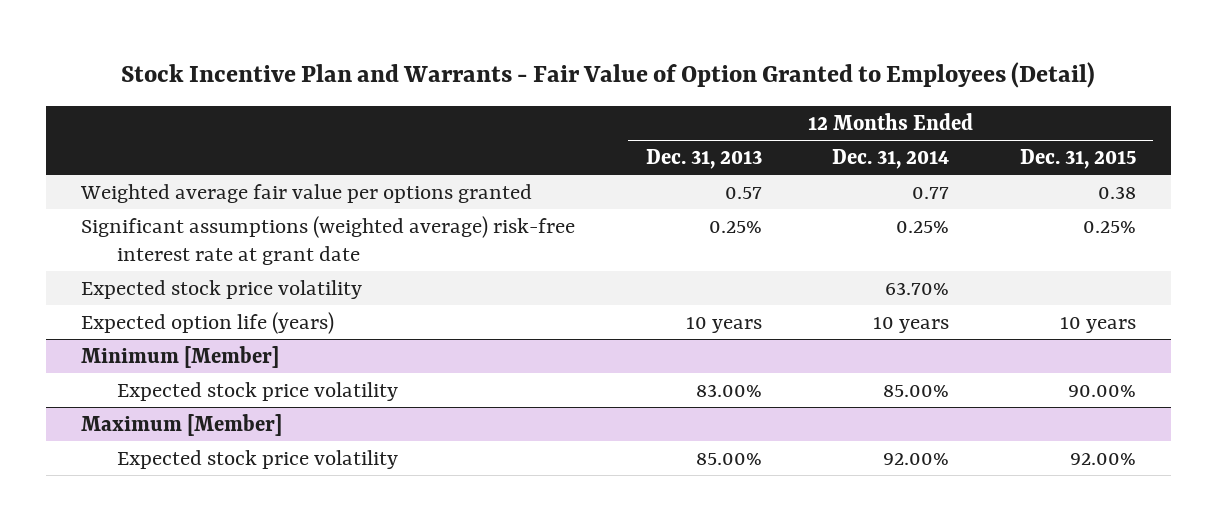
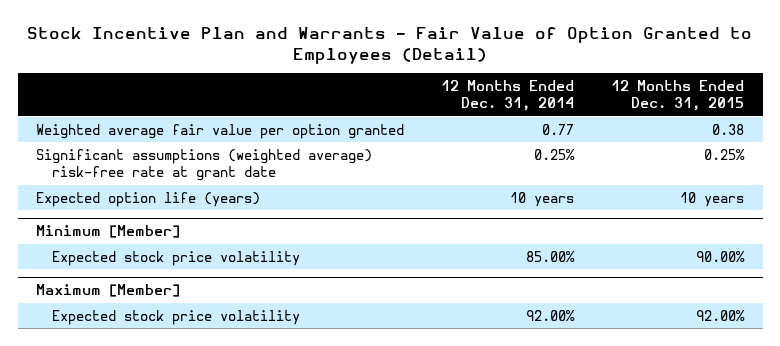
- | 12 Months Ended Dec. 31, 2013 | 12 Months Ended Dec. 31, 2014 | 12 Months Ended Dec. 31, 2015
+ | 12 Months Ended Dec. 31, 2014 | 12 Months Ended Dec. 31, 2015
- Weighted average fair value per options granted | 0.57 | 0.77 | 0.38
- Significant assumptions (weighted average) risk-free interest rate at grant date | 0.25% | 0.25% | 0.25%
- Expected stock price volatility | | 63.70% |
+ Weighted average fair value per option granted | 0.77 | 0.38
+ Significant assumptions (weighted average) risk-free rate at grant date | 0.25% | 0.25%

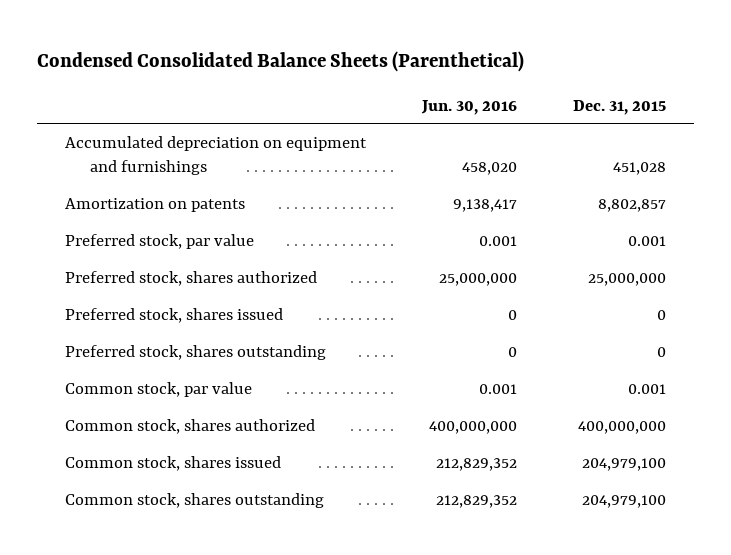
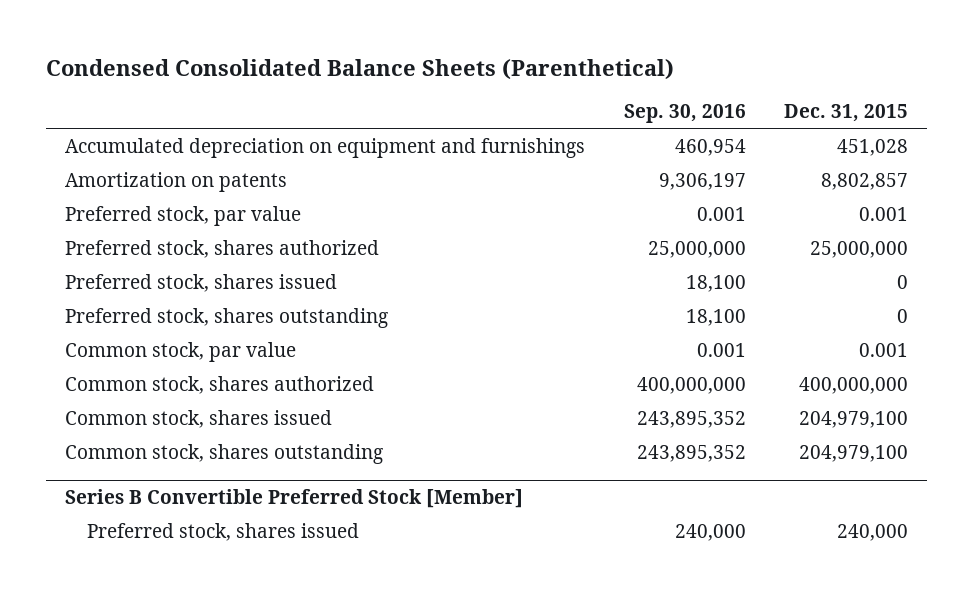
- | Jun. 30, 2016 | Dec. 31, 2015
+ | Sep. 30, 2016 | Dec. 31, 2015
+ Series B Convertible Preferred Stock [Member]
+ Preferred stock, shares issued | 240,000 | 240,000

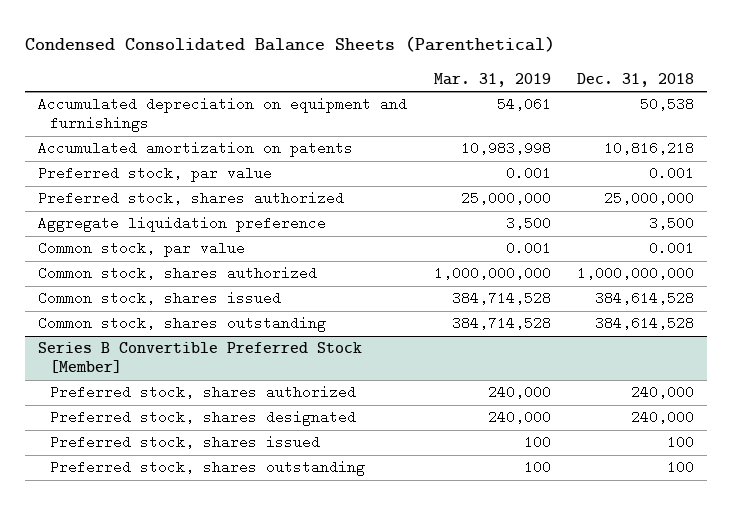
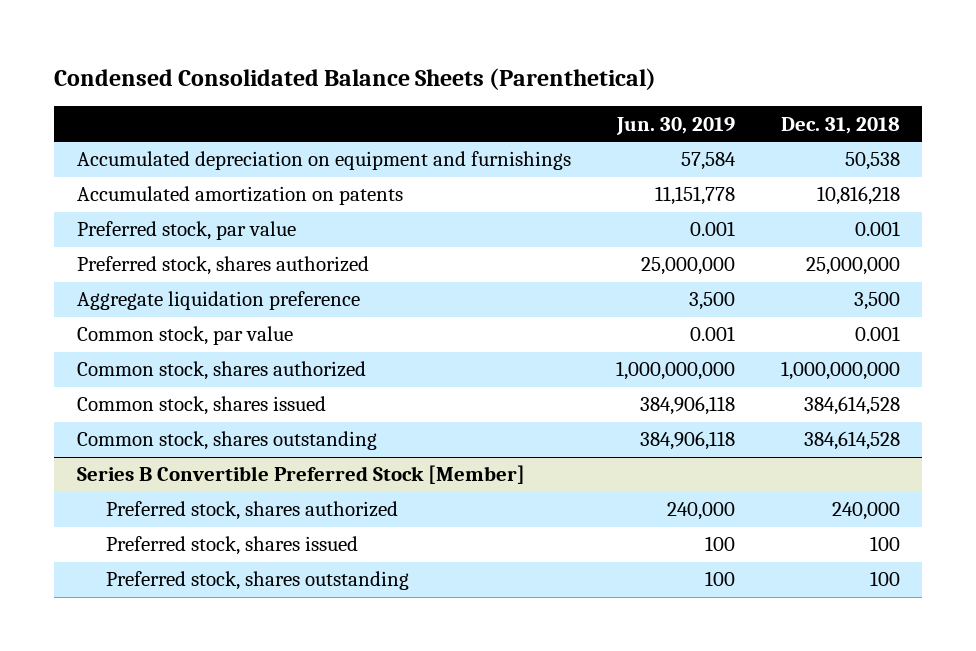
- | Mar. 31, 2019 | Dec. 31, 2018
+ | Jun. 30, 2019 | Dec. 31, 2018
@ Series B Convertible Preferred Stock [Member]
- Preferred stock, shares designated | 240,000 | 240,000

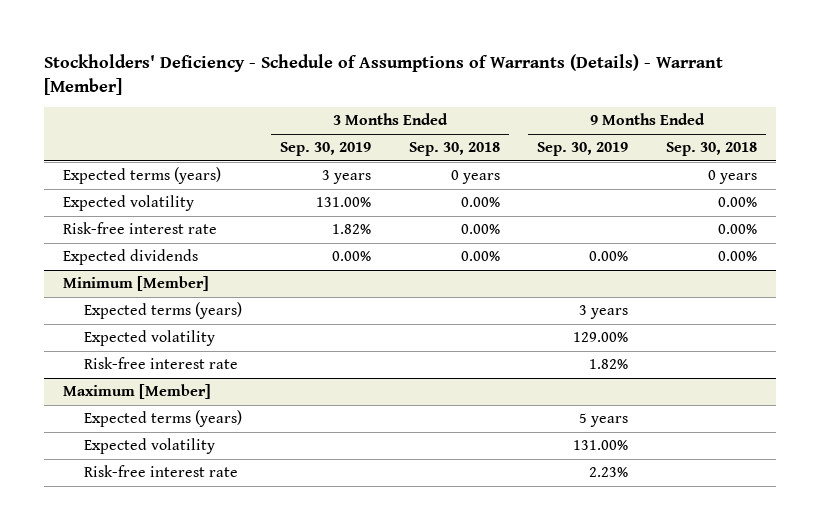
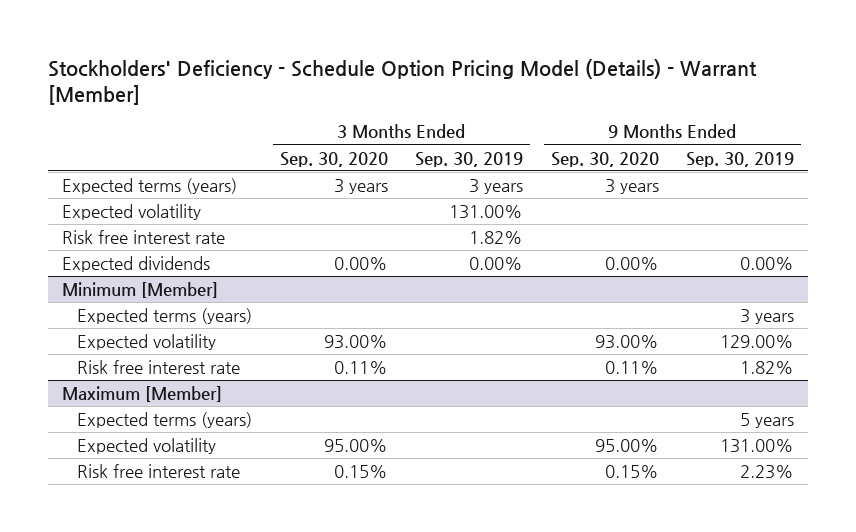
- Stockholders' Deficiency - Schedule of Assumptions of Warrants (Details) - Warrant [Member]
+ Stockholders' Deficiency - Schedule Option Pricing Model (Details) - Warrant [Member]
- | 3 Months Ended Sep. 30, 2019 | 3 Months Ended Sep. 30, 2018 | 9 Months Ended Sep. 30, 2019 | 9 Months Ended Sep. 30, 2018
+ | 3 Months Ended Sep. 30, 2020 | 3 Months Ended Sep. 30, 2019 | 9 Months Ended Sep. 30, 2020 | 9 Months Ended Sep. 30, 2019
- Risk-free interest rate | 1.82% | 0.00% | | 0.00%
+ Risk free interest rate | | 1.82% | |
@ Minimum [Member]
- Risk-free interest rate | | | 1.82% |
+ Risk free interest rate | 0.11% | | 0.11% | 1.82%
@ Maximum [Member]
- Risk-free interest rate | | | 2.23% |
+ Risk free interest rate | 0.15% | | 0.15% | 2.23%

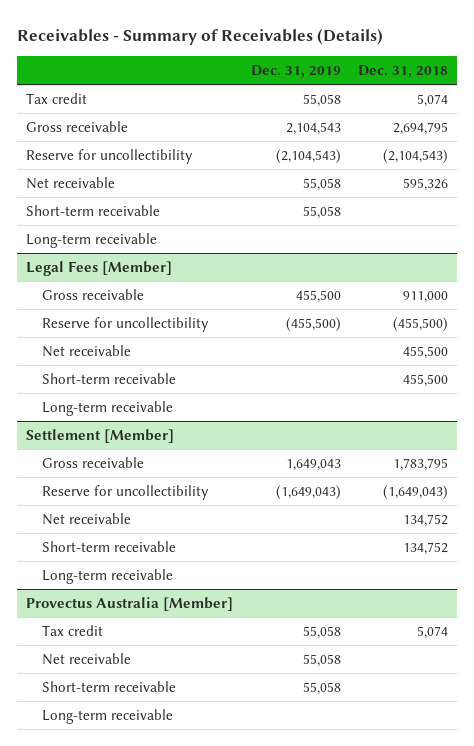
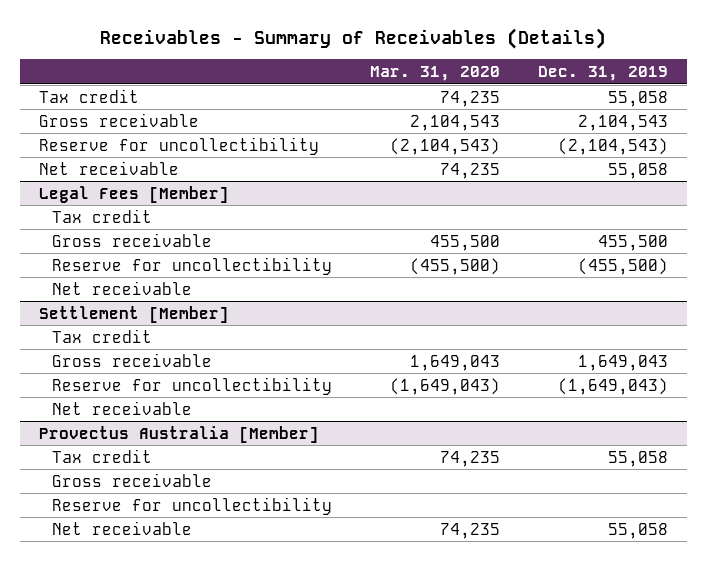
- | Dec. 31, 2019 | Dec. 31, 2018
+ | Mar. 31, 2020 | Dec. 31, 2019
- Short-term receivable | 55,058 |
- Long-term receivable
@ Legal Fees [Member]
+ Tax credit
- Short-term receivable | | 455,500
- Long-term receivable
@ Settlement [Member]
+ Tax credit
- Short-term receivable | | 134,752
- Long-term receivable
@ Provectus Australia [Member]
+ Gross receivable
+ Reserve for uncollectibility
- Short-term receivable | 55,058 |
- Long-term receivable

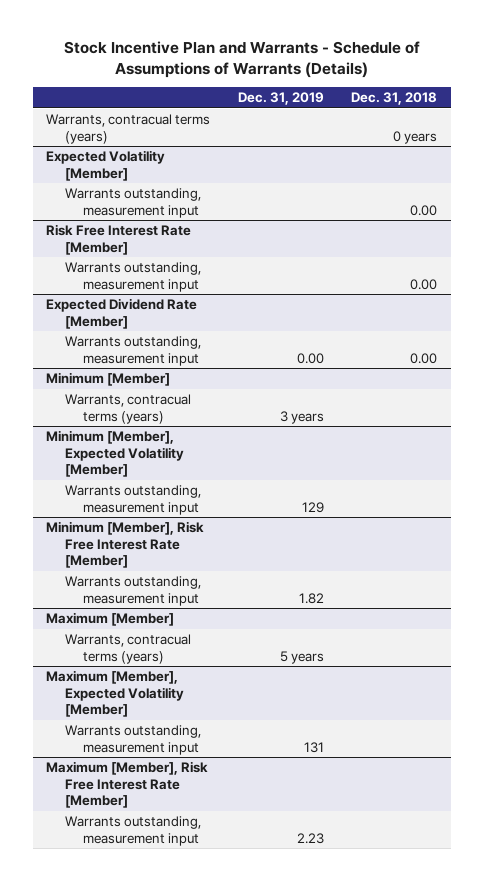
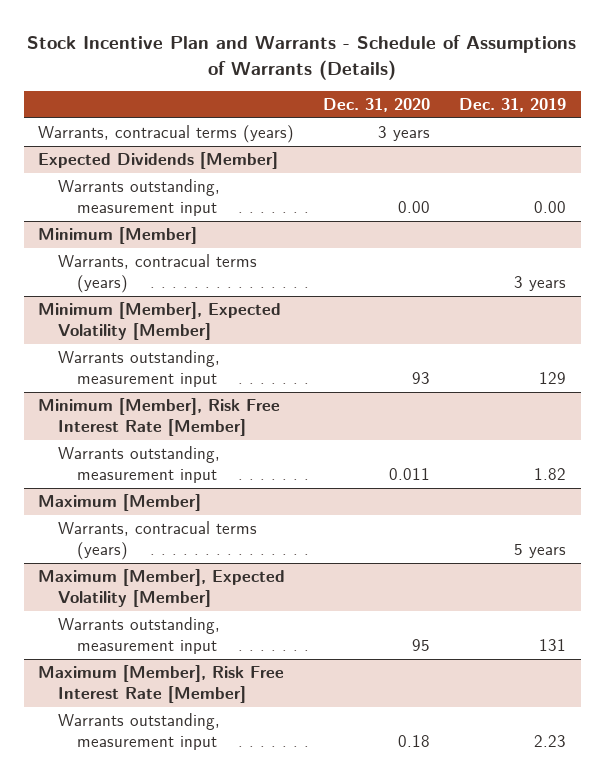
- | Dec. 31, 2019 | Dec. 31, 2018
+ | Dec. 31, 2020 | Dec. 31, 2019
- Expected Volatility [Member]
- Warrants outstanding, measurement input | | 0.00
- Risk Free Interest Rate [Member]
- Warrants outstanding, measurement input | | 0.00
- Expected Dividend Rate [Member]
+ Expected Dividends [Member]

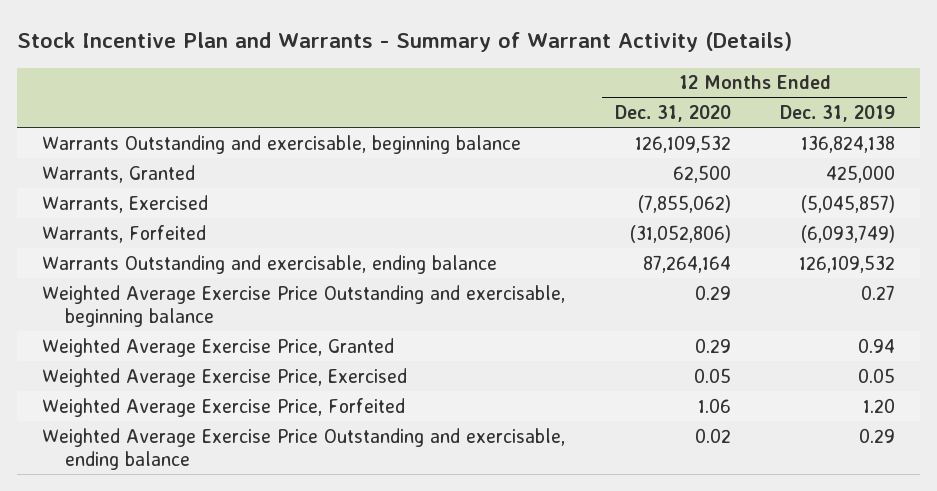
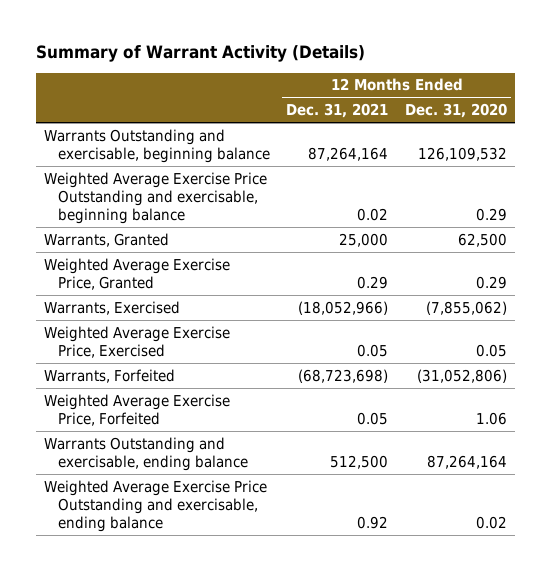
- Stock Incentive Plan and Warrants - Summary of Warrant Activity (Details)
+ Summary of Warrant Activity (Details)
- | 12 Months Ended Dec. 31, 2020 | 12 Months Ended Dec. 31, 2019
+ | 12 Months Ended Dec. 31, 2021 | 12 Months Ended Dec. 31, 2020
moved down: Warrants, Granted | 25,000 | 62,500
moved down: Warrants, Exercised | (18,052,966) | (7,855,062)
moved down: Warrants, Forfeited | (68,723,698) | (31,052,806)
moved down: Warrants Outstanding and exercisable, ending balance | 512,500 | 87,264,164

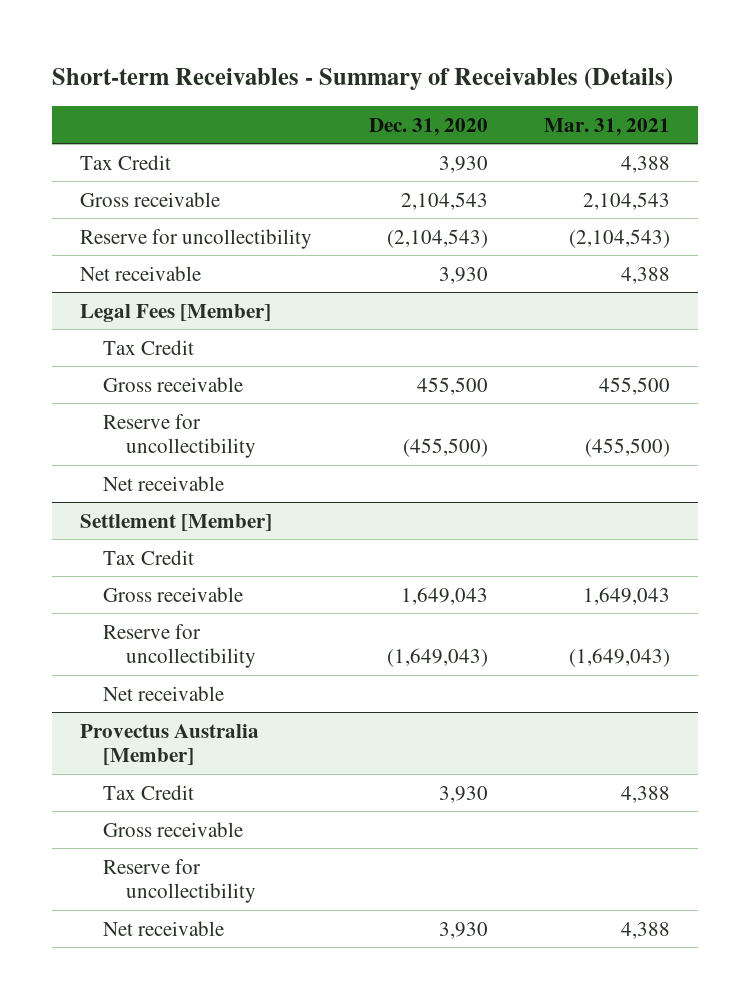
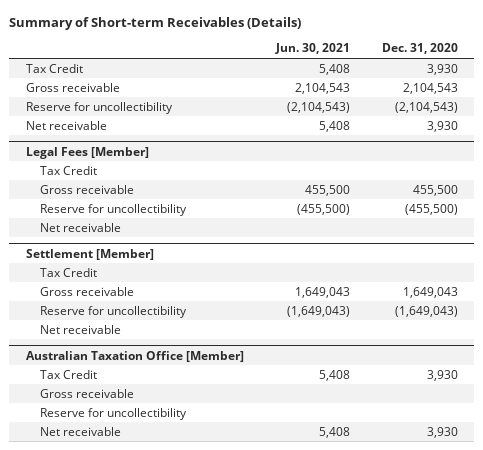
- Short-term Receivables - Summary of Receivables (Details)
+ Summary of Short-term Receivables (Details)
- | Dec. 31, 2020 | Mar. 31, 2021
+ | Jun. 30, 2021 | Dec. 31, 2020
- Provectus Australia [Member]
+ Australian Taxation Office [Member]

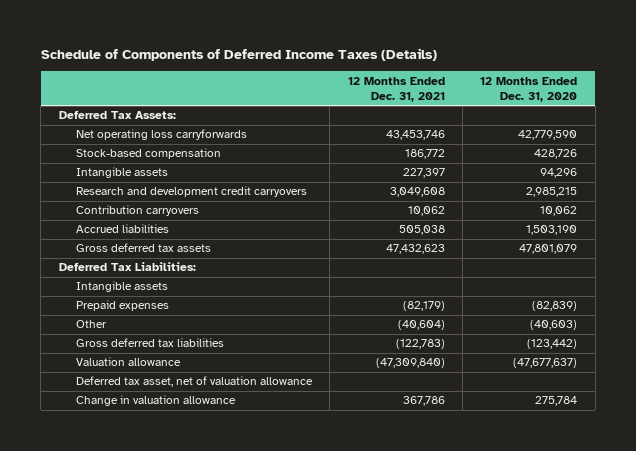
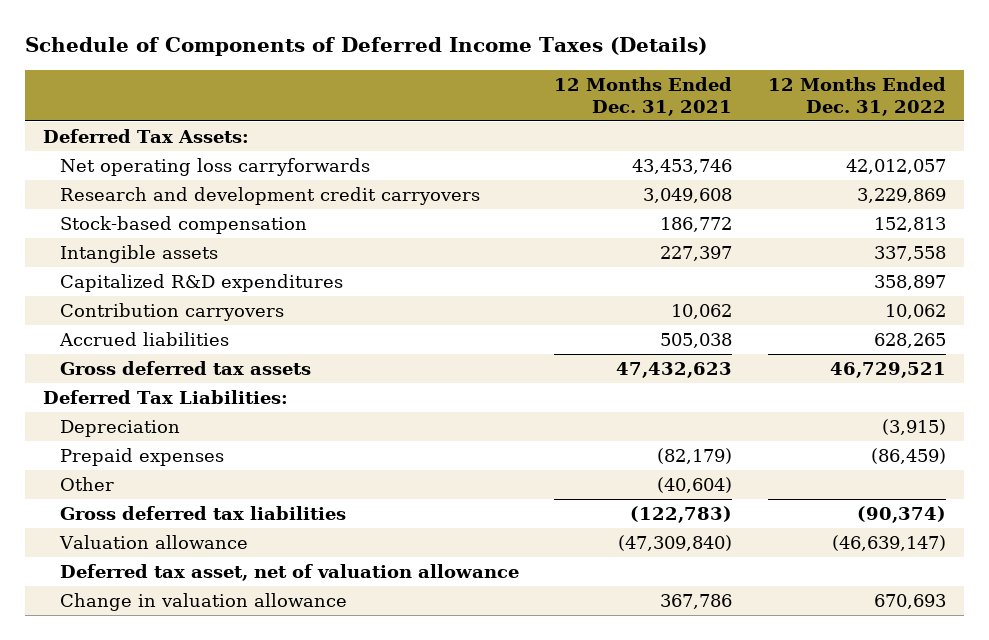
- | 12 Months Ended Dec. 31, 2021 | 12 Months Ended Dec. 31, 2020
+ | 12 Months Ended Dec. 31, 2021 | 12 Months Ended Dec. 31, 2022
moved up: Research and development credit carryovers | 3,049,608 | 3,229,869
+ Capitalized R&D expenditures | | 358,897
- Intangible assets
+ Depreciation | | (3,915)

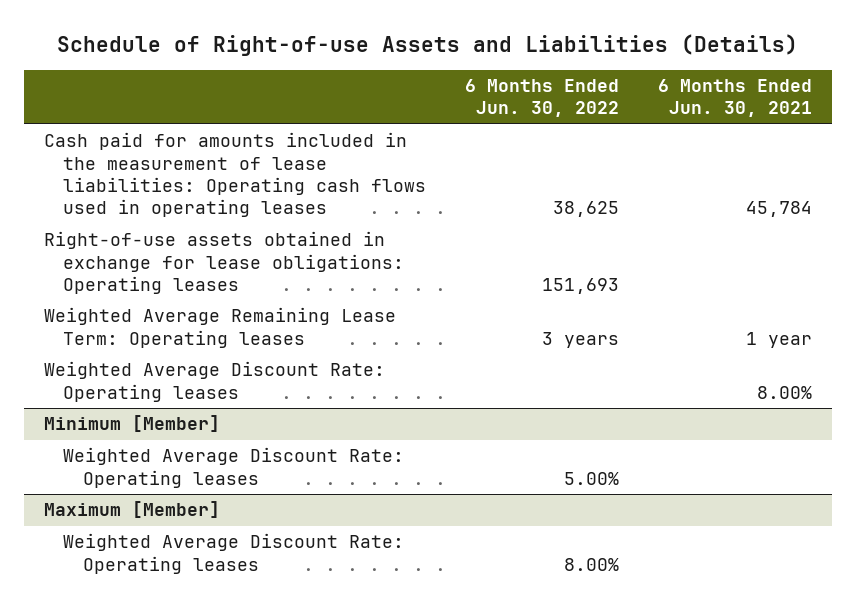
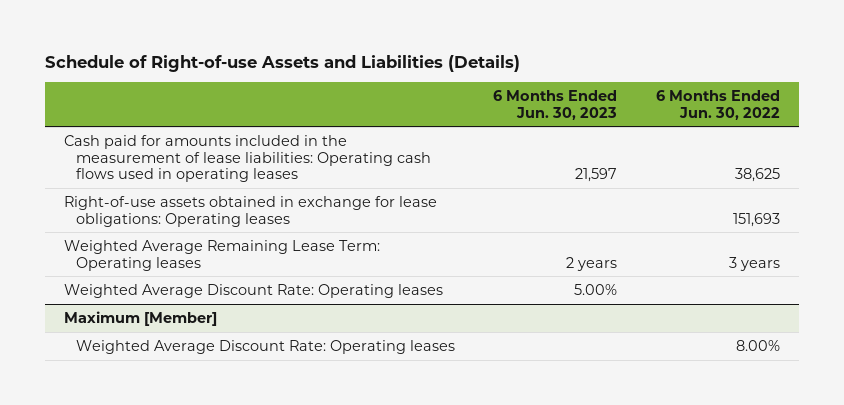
- | 6 Months Ended Jun. 30, 2022 | 6 Months Ended Jun. 30, 2021
+ | 6 Months Ended Jun. 30, 2023 | 6 Months Ended Jun. 30, 2022
- Minimum [Member]
- Weighted Average Discount Rate: Operating leases | 5.00% |

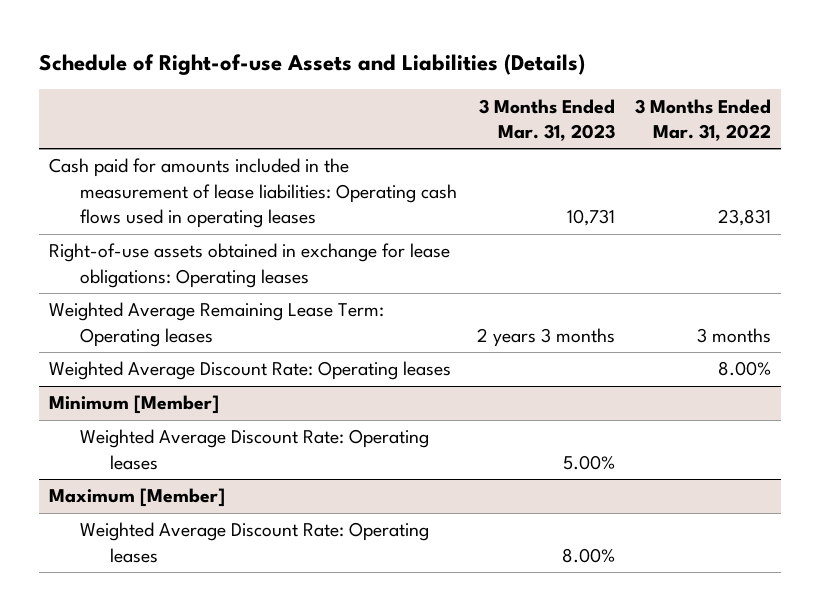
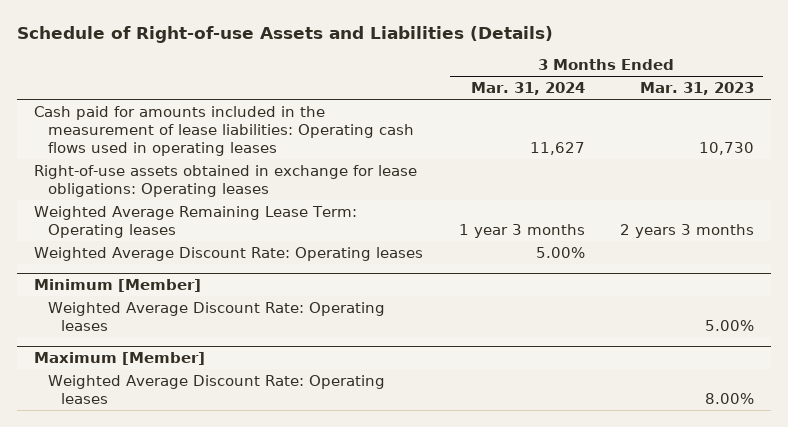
- | 3 Months Ended Mar. 31, 2023 | 3 Months Ended Mar. 31, 2022
+ | 3 Months Ended Mar. 31, 2024 | 3 Months Ended Mar. 31, 2023
- Cash paid for amounts included in the measurement of lease liabilities: Operating cash flows used in operating leases | 10,731 | 23,831
+ Cash paid for amounts included in the measurement of lease liabilities: Operating cash flows used in operating leases | 11,627 | 10,730

